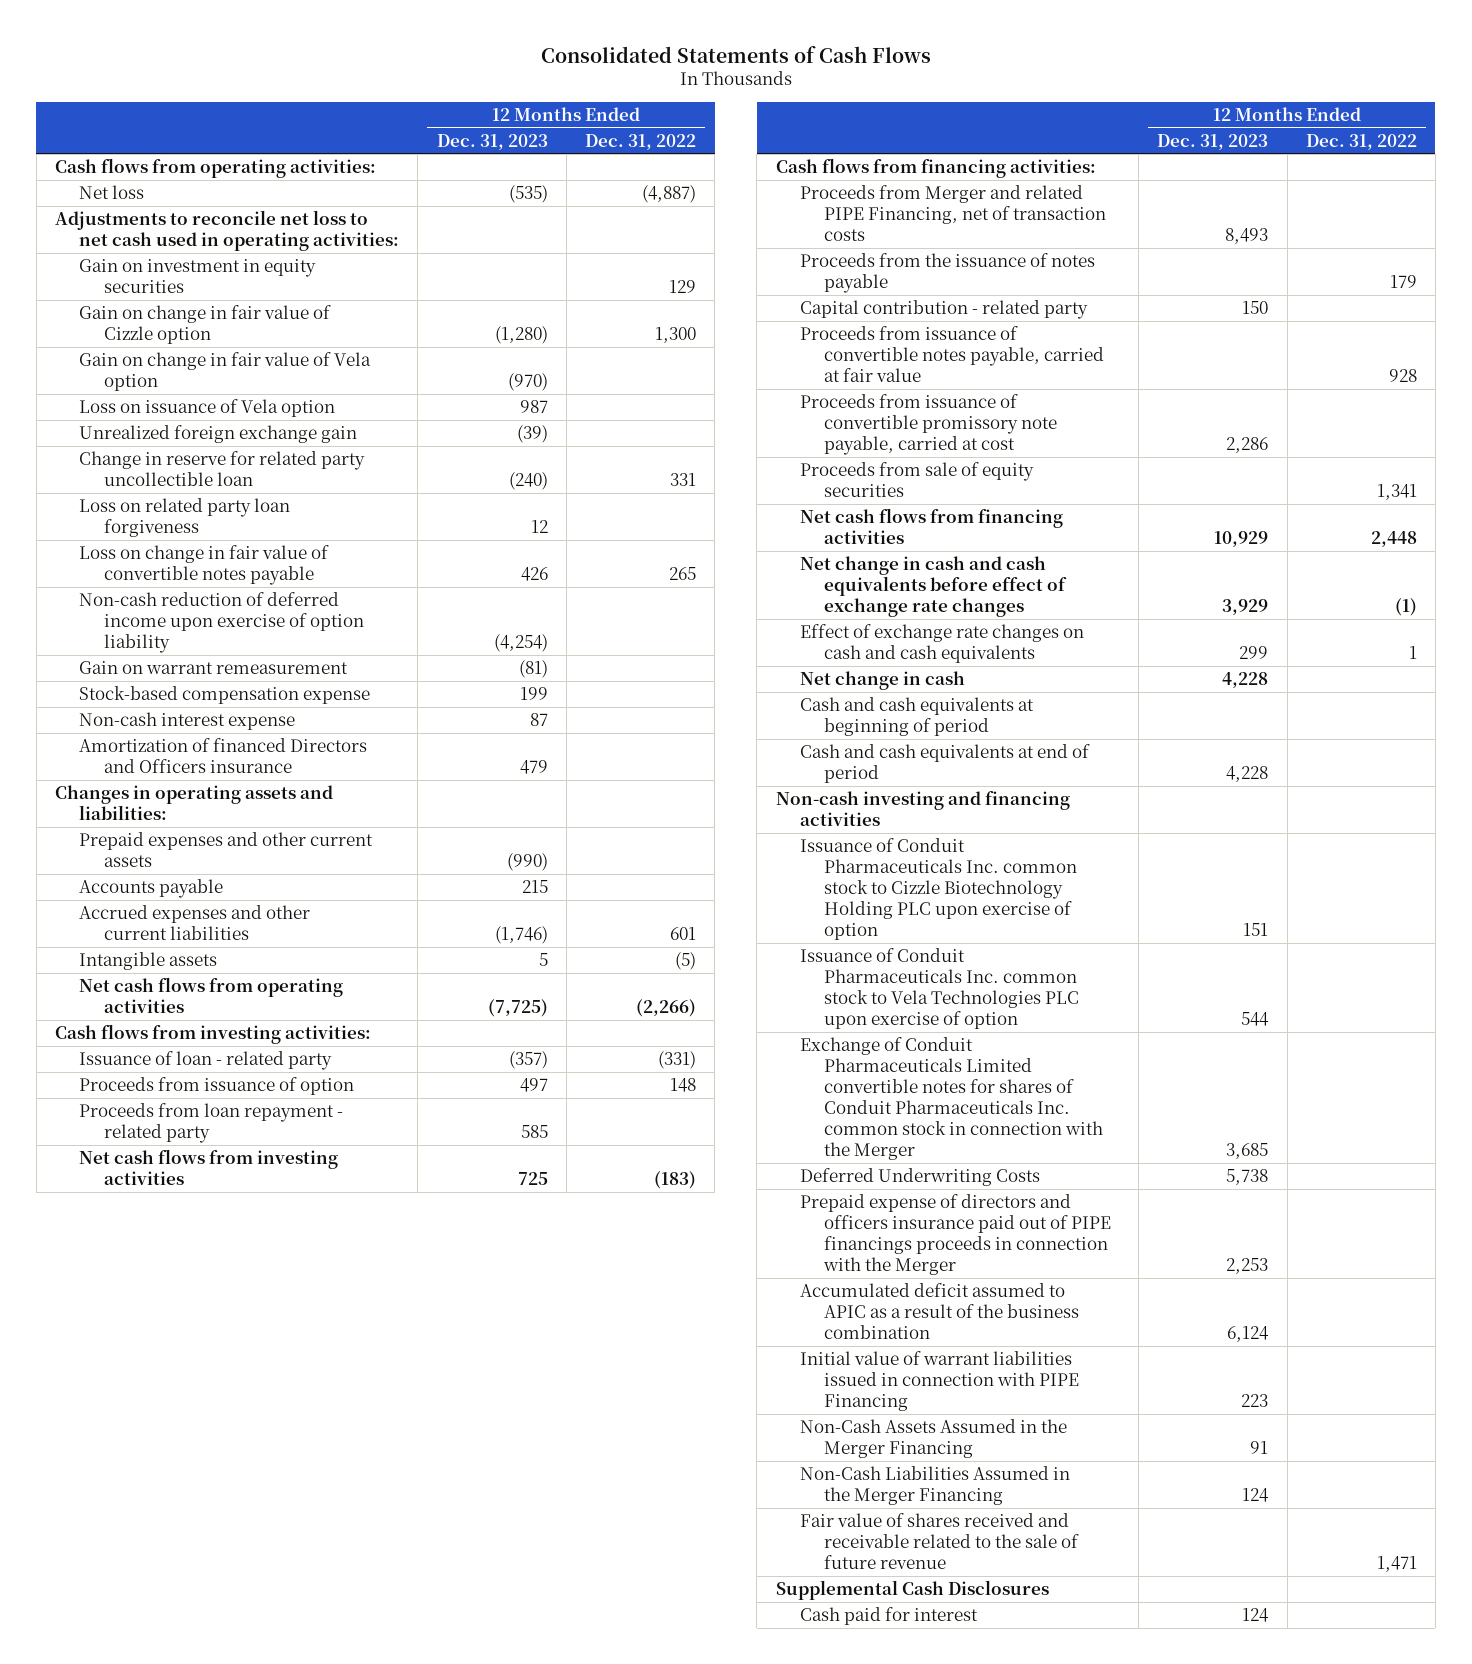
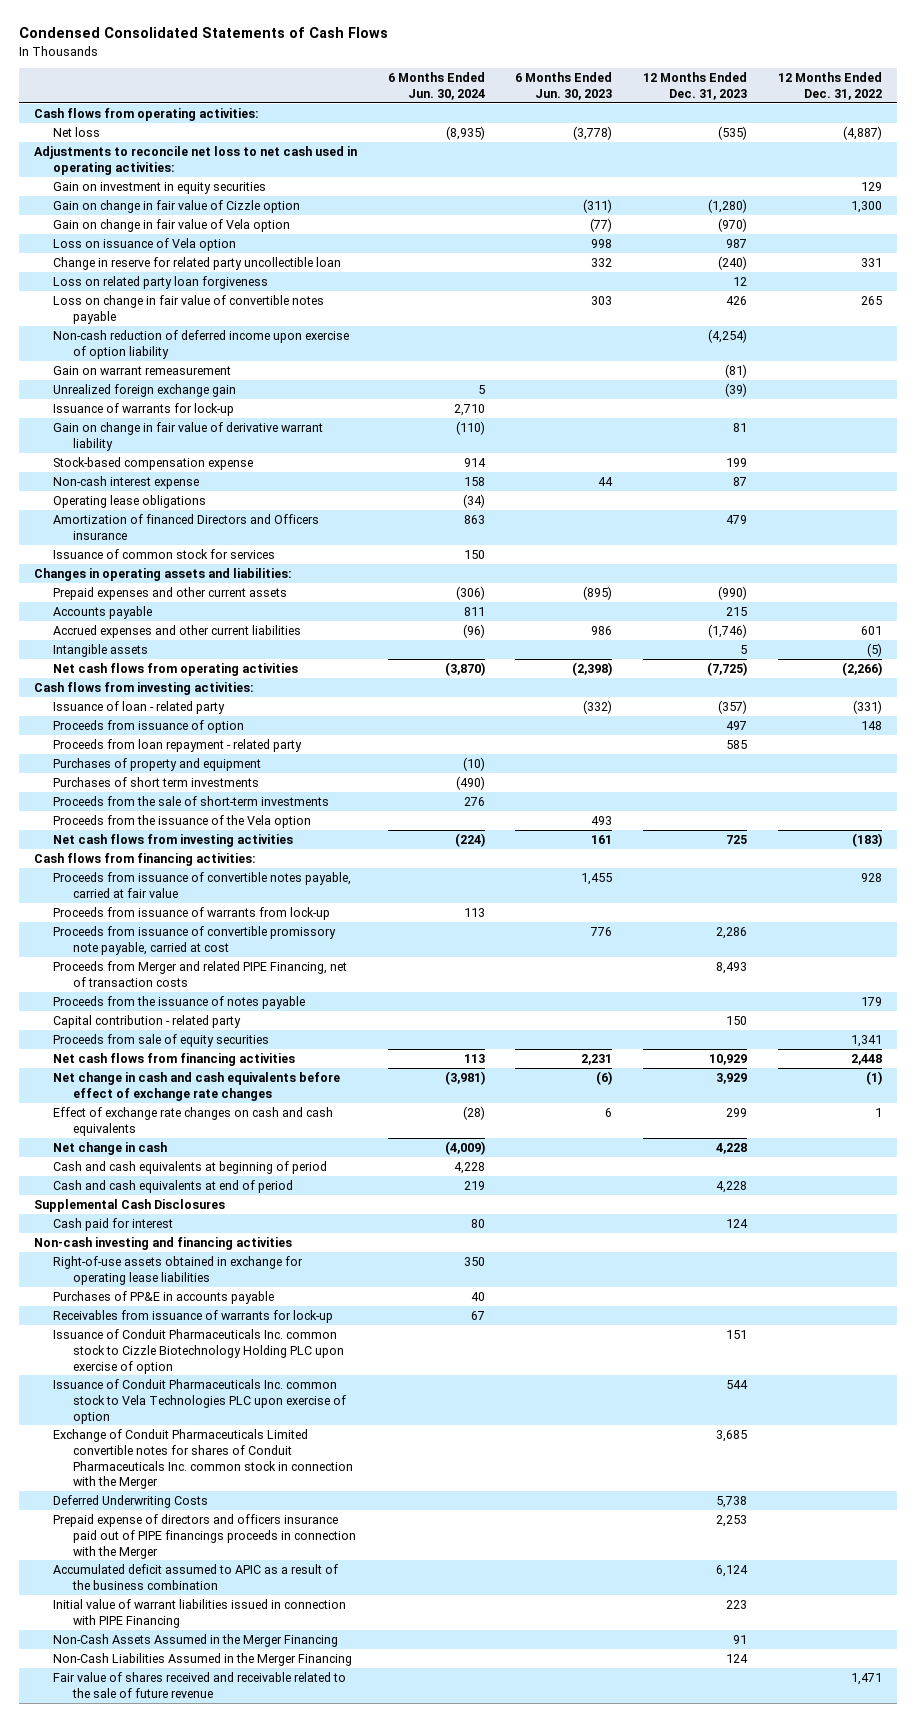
- Consolidated Statements of Cash Flows
+ Condensed Consolidated Statements of Cash Flows
- | 12 Months Ended Dec. 31, 2023 | 12 Months Ended Dec. 31, 2022
+ | 6 Months Ended Jun. 30, 2024 | 6 Months Ended Jun. 30, 2023 | 12 Months Ended Dec. 31, 2023 | 12 Months Ended Dec. 31, 2022
moved down: Unrealized foreign exchange gain | 5 | | (39) |
+ Issuance of warrants for lock-up | 2,710 | | |
+ Gain on change in fair value of derivative warrant liability | (110) | | 81 |
+ Operating lease obligations | (34) | | |
+ Issuance of common stock for services | 150 | | |
+ Purchases of property and equipment | (10) | | |
+ Purchases of short term investments | (490) | | |
+ Proceeds from the sale of short-term investments | 276 | | |
+ Proceeds from the issuance of the Vela option | | 493 | |
moved up: Proceeds from issuance of convertible notes payable, carried at fair value | | 1,455 | | 928
+ Proceeds from issuance of warrants from lock-up | 113 | | |
moved up: Proceeds from issuance of convertible promissory note payable, carried at cost | | 776 | 2,286 |
moved up: Supplemental Cash Disclosures
moved up: Cash paid for interest | 80 | | 124 |
+ Right-of-use assets obtained in exchange for operating lease liabilities | 350 | | |
+ Purchases of PP&E in accounts payable | 40 | | |
+ Receivables from issuance of warrants for lock-up | 67 | | |

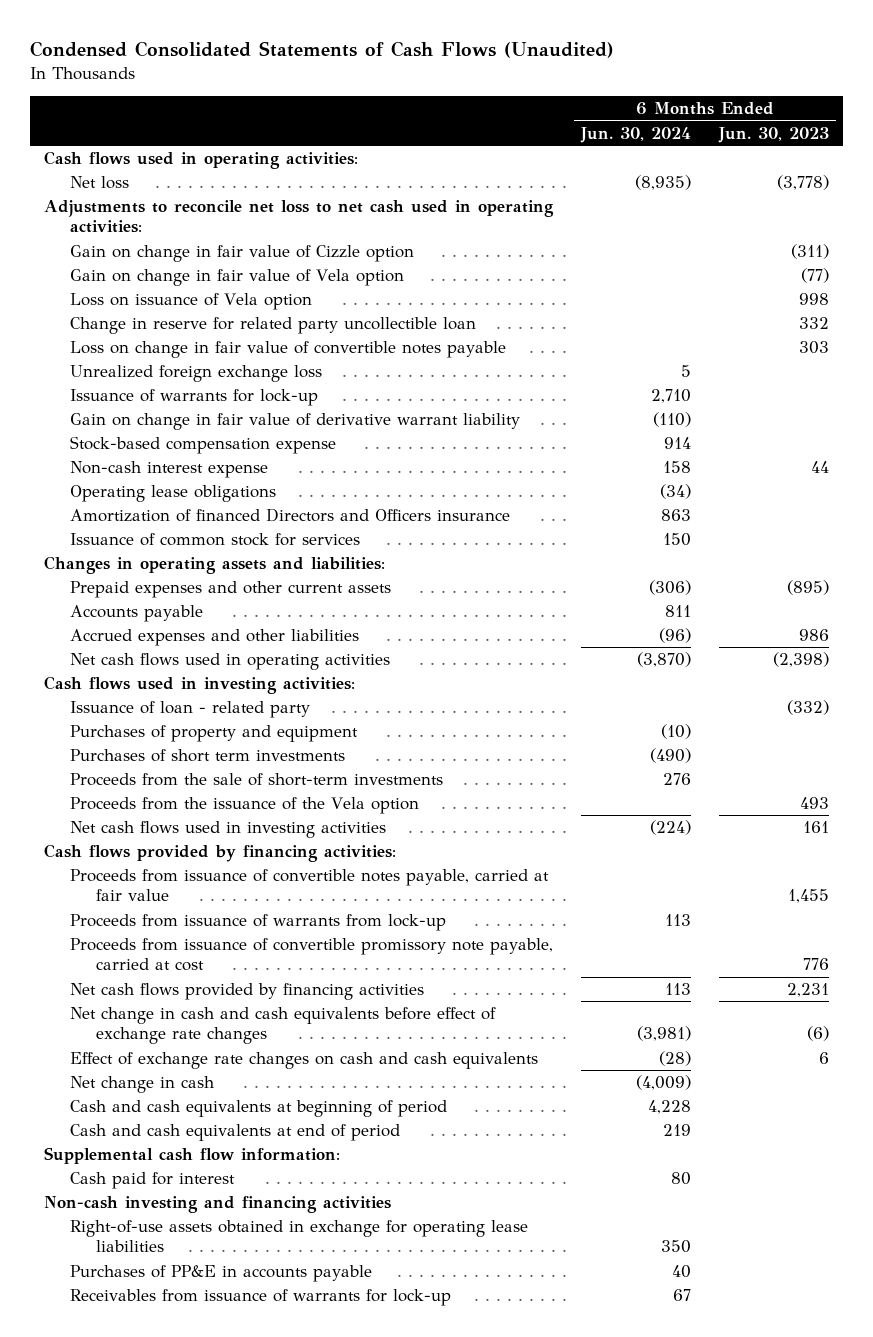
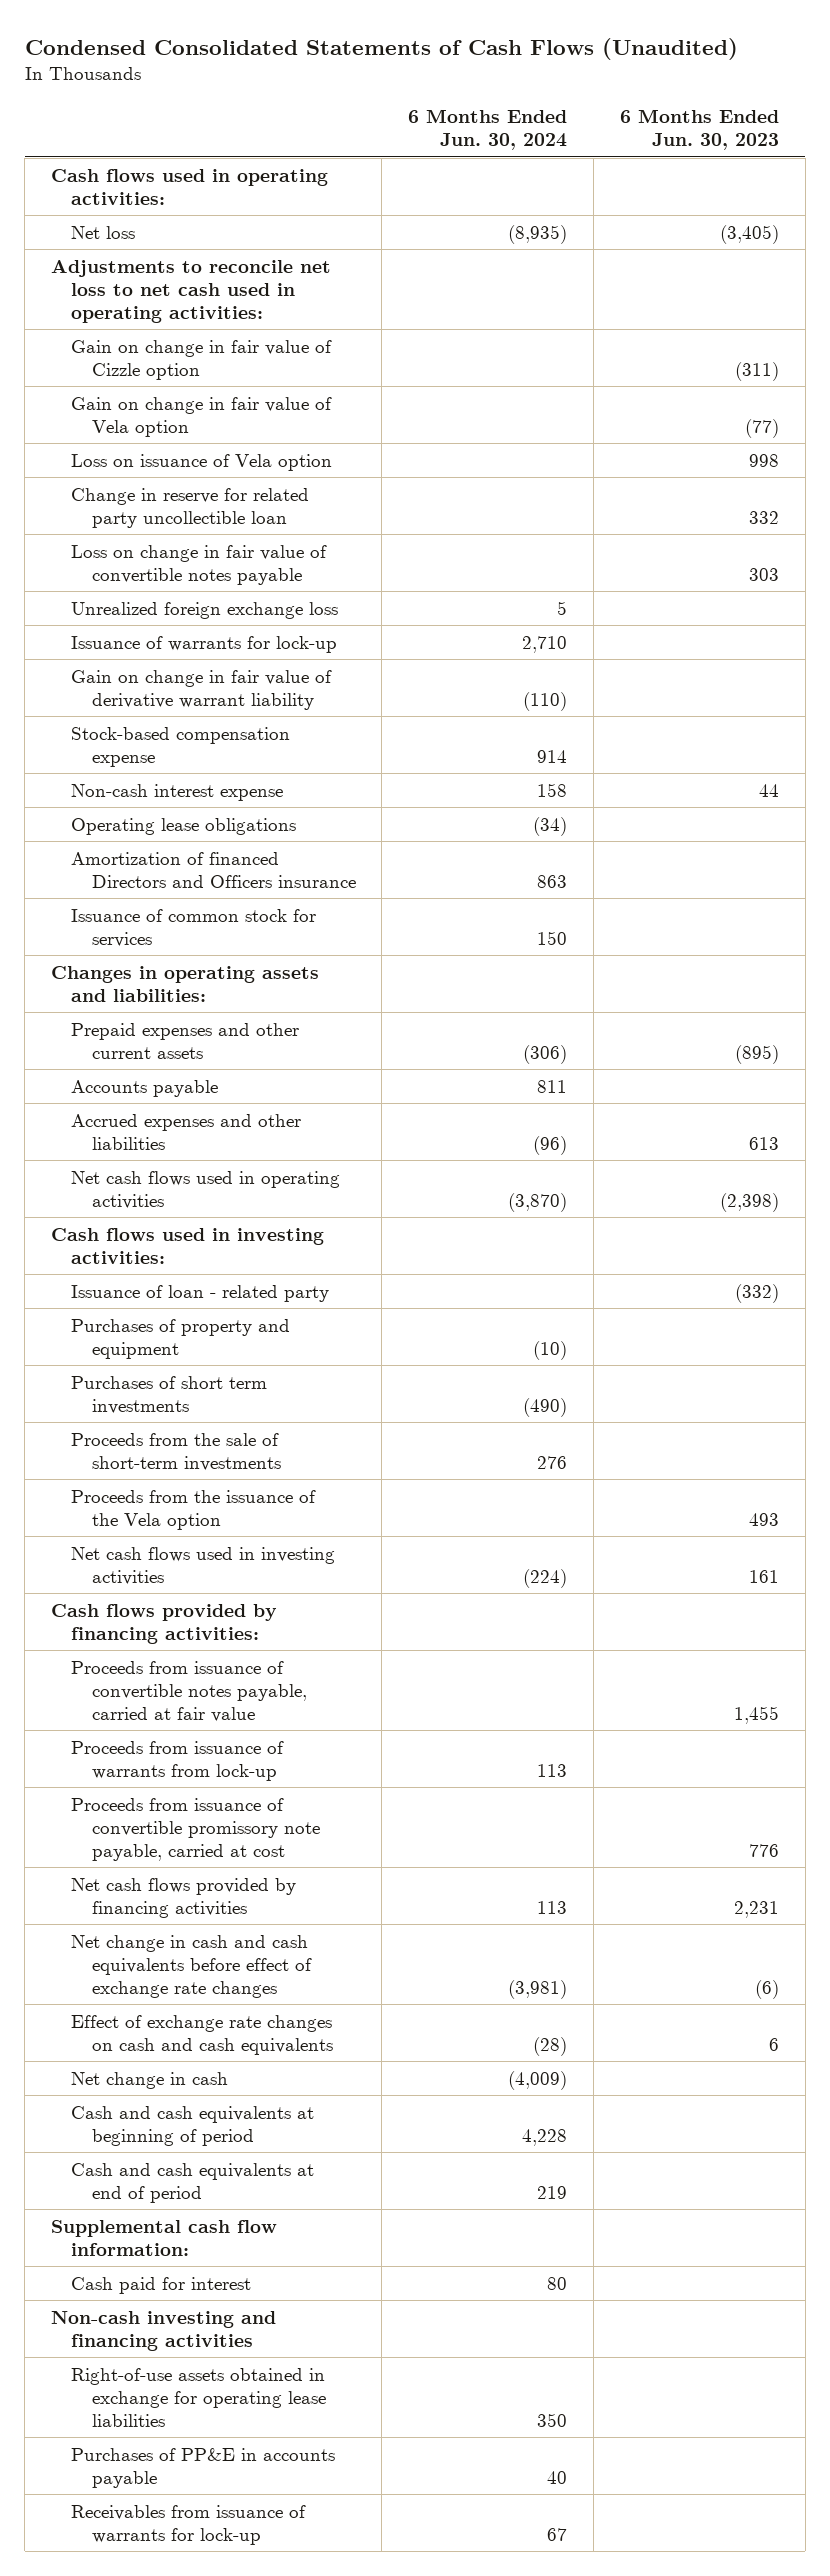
- Net loss | (8,935) | (3,778)
+ Net loss | (8,935) | (3,405)
- Accrued expenses and other liabilities | (96) | 986
+ Accrued expenses and other liabilities | (96) | 613

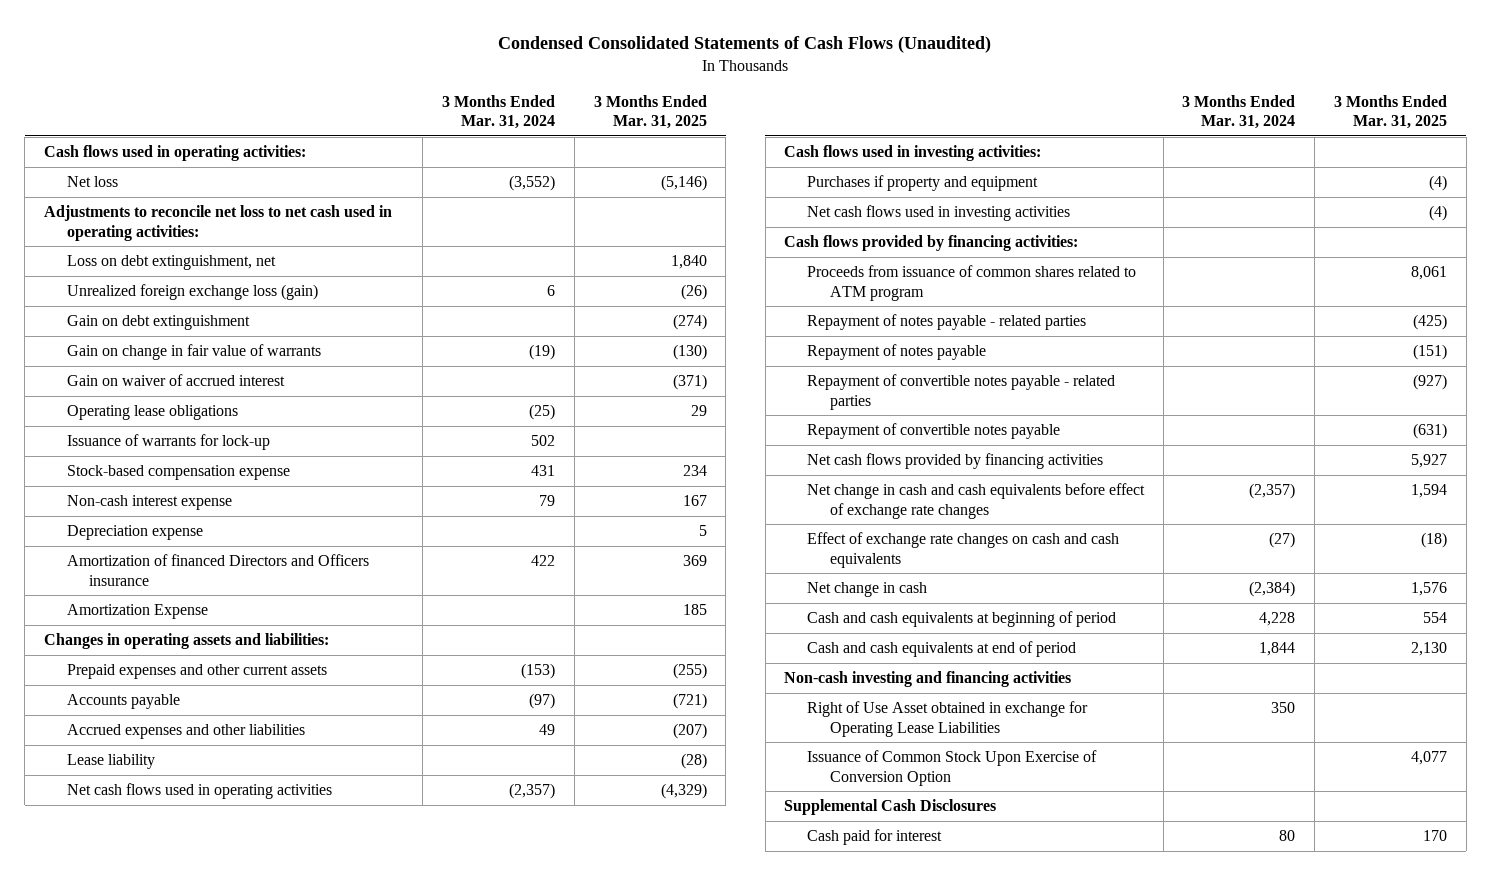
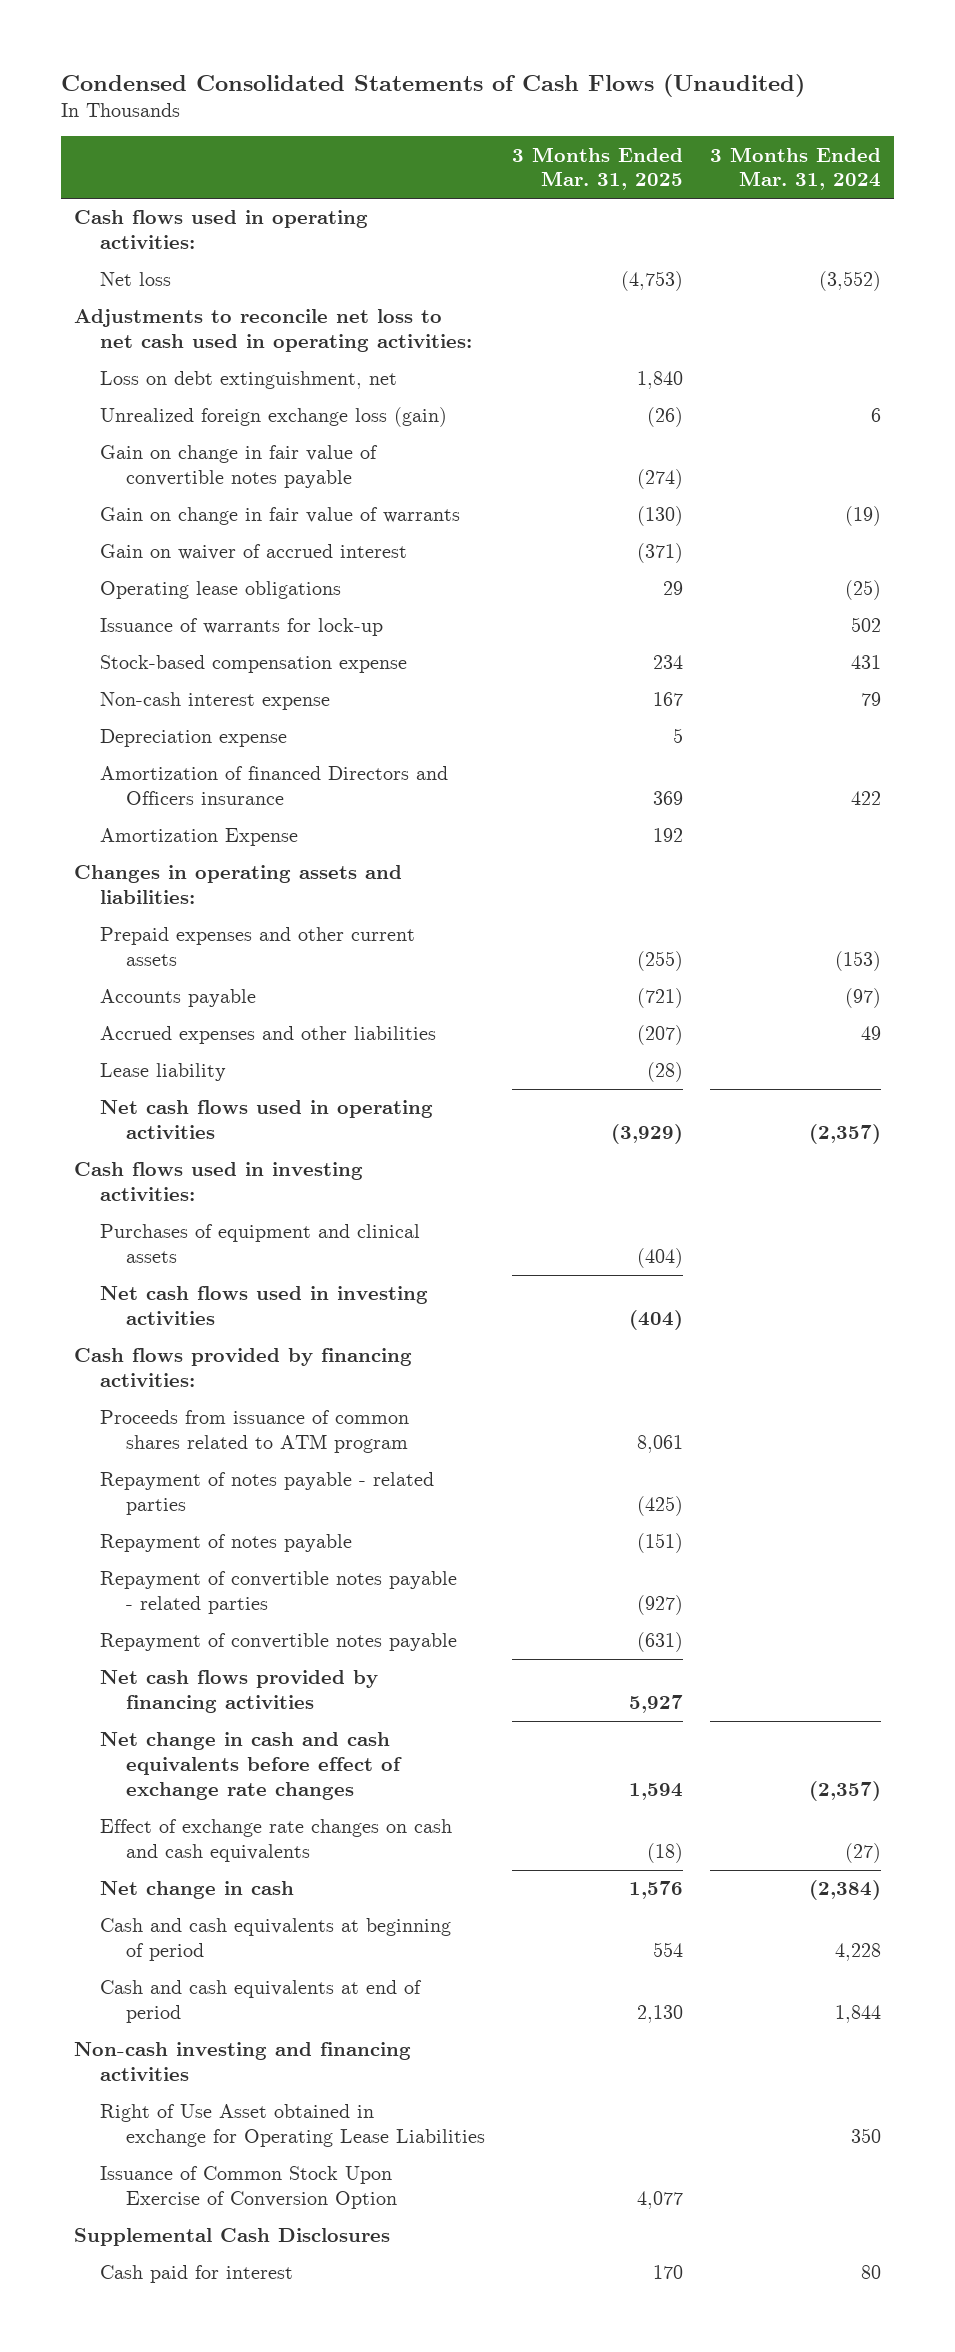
- | 3 Months Ended Mar. 31, 2024 | 3 Months Ended Mar. 31, 2025
+ | 3 Months Ended Mar. 31, 2025 | 3 Months Ended Mar. 31, 2024
- Net loss | (3,552) | (5,146)
+ Net loss | (4,753) | (3,552)
- Gain on debt extinguishment | | (274)
+ Gain on change in fair value of convertible notes payable | (274) |
- Amortization Expense | | 185
+ Amortization Expense | 192 |
- Net cash flows used in operating activities | (2,357) | (4,329)
+ Net cash flows used in operating activities | (3,929) | (2,357)
- Purchases if property and equipment | | (4)
- Net cash flows used in investing activities | | (4)
+ Purchases of equipment and clinical assets | (404) |
+ Net cash flows used in investing activities | (404) |

